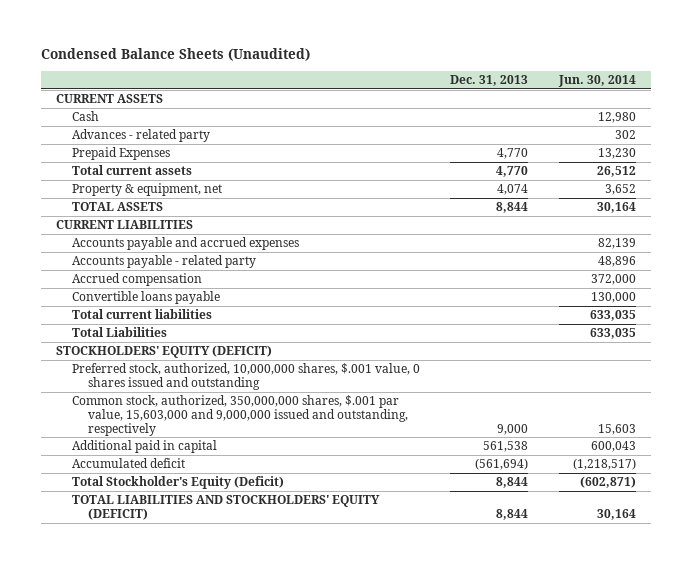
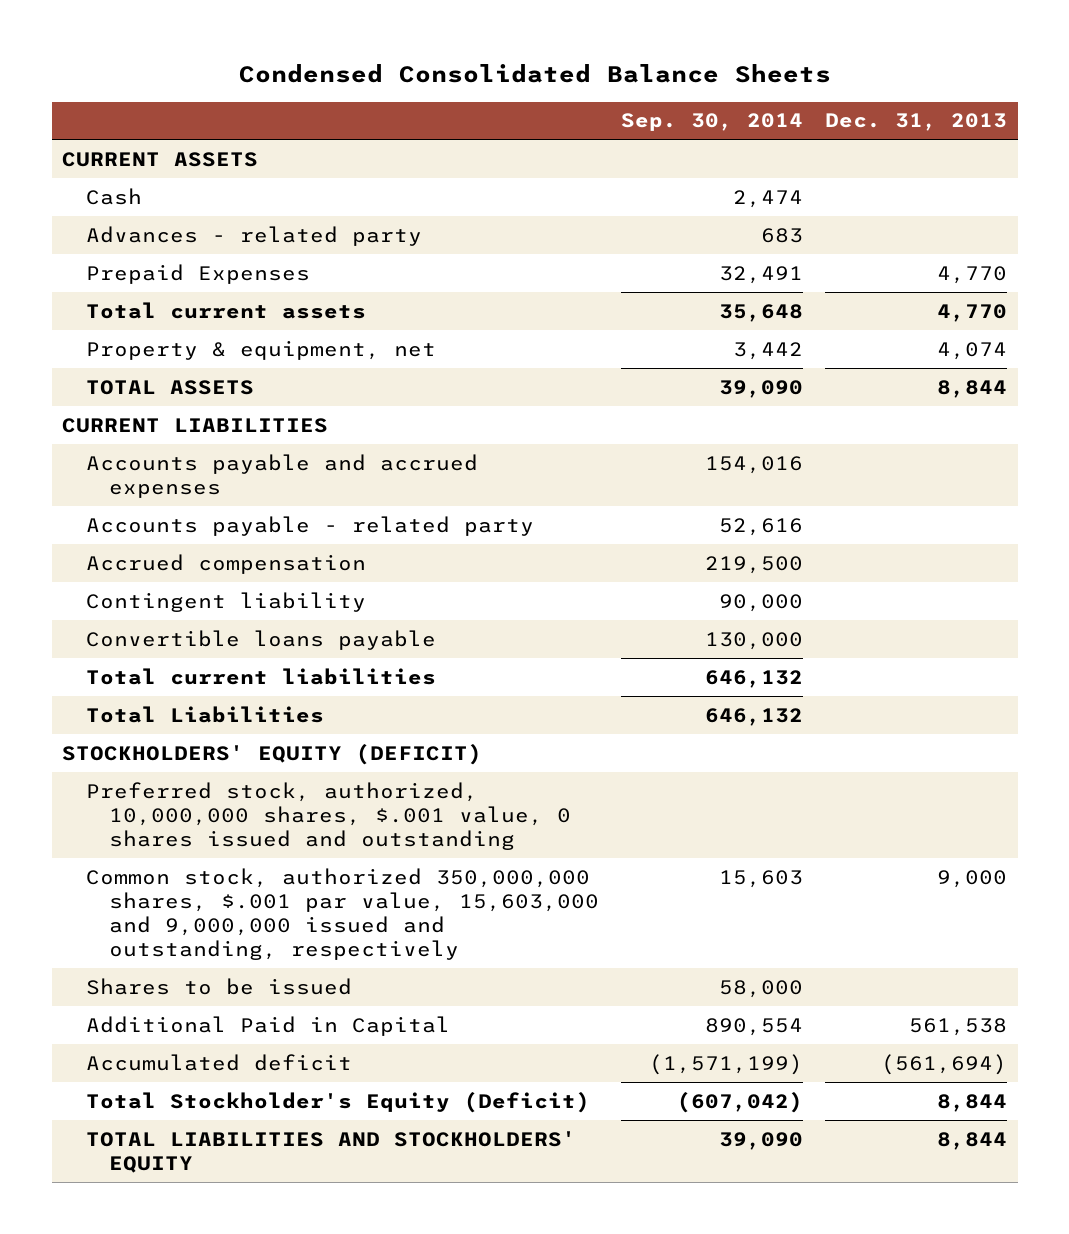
- Condensed Balance Sheets (Unaudited)
+ Condensed Consolidated Balance Sheets
- | Dec. 31, 2013 | Jun. 30, 2014
+ | Sep. 30, 2014 | Dec. 31, 2013
+ Contingent liability | 90,000 |
- Common stock, authorized, 350,000,000 shares, $.001 par value, 15,603,000 and 9,000,000 issued and outstanding, respectively | 9,000 | 15,603
- Additional paid in capital | 561,538 | 600,043
+ Common stock, authorized 350,000,000 shares, $.001 par value, 15,603,000 and 9,000,000 issued and outstanding, respectively | 15,603 | 9,000
+ Shares to be issued | 58,000 |
+ Additional Paid in Capital | 890,554 | 561,538
- TOTAL LIABILITIES AND STOCKHOLDERS' EQUITY (DEFICIT) | 8,844 | 30,164
+ TOTAL LIABILITIES AND STOCKHOLDERS' EQUITY | 39,090 | 8,844

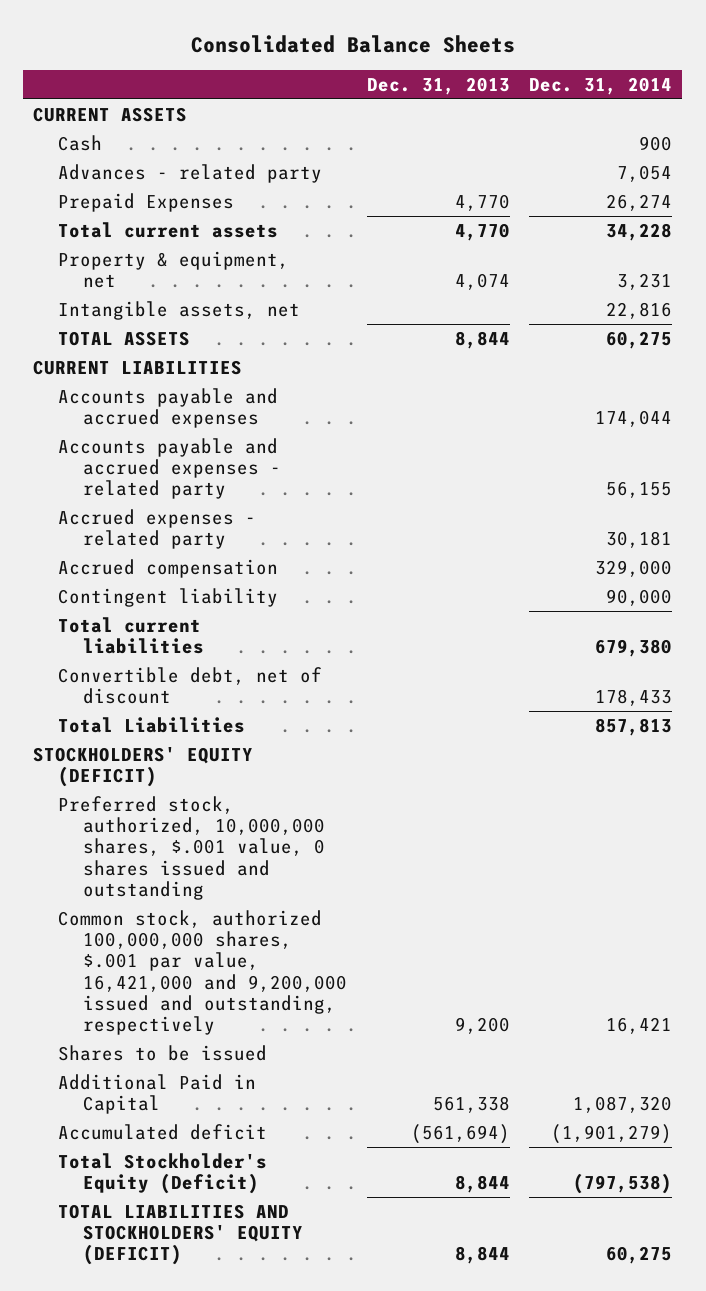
- Condensed Consolidated Balance Sheets
+ Consolidated Balance Sheets
- | Sep. 30, 2014 | Dec. 31, 2013
+ | Dec. 31, 2013 | Dec. 31, 2014
+ Intangible assets, net | | 22,816
- Accounts payable - related party | 52,616 |
+ Accounts payable and accrued expenses - related party | | 56,155
+ Accrued expenses - related party | | 30,181
- Convertible loans payable | 130,000 |
+ Convertible debt, net of discount | | 178,433
- Common stock, authorized 350,000,000 shares, $.001 par value, 15,603,000 and 9,000,000 issued and outstanding, respectively | 15,603 | 9,000
+ Common stock, authorized 100,000,000 shares, $.001 par value, 16,421,000 and 9,200,000 issued and outstanding, respectively | 9,200 | 16,421
- Additional Paid in Capital | 890,554 | 561,538
+ Additional Paid in Capital | 561,338 | 1,087,320
- TOTAL LIABILITIES AND STOCKHOLDERS' EQUITY | 39,090 | 8,844
+ TOTAL LIABILITIES AND STOCKHOLDERS' EQUITY (DEFICIT) | 8,844 | 60,275

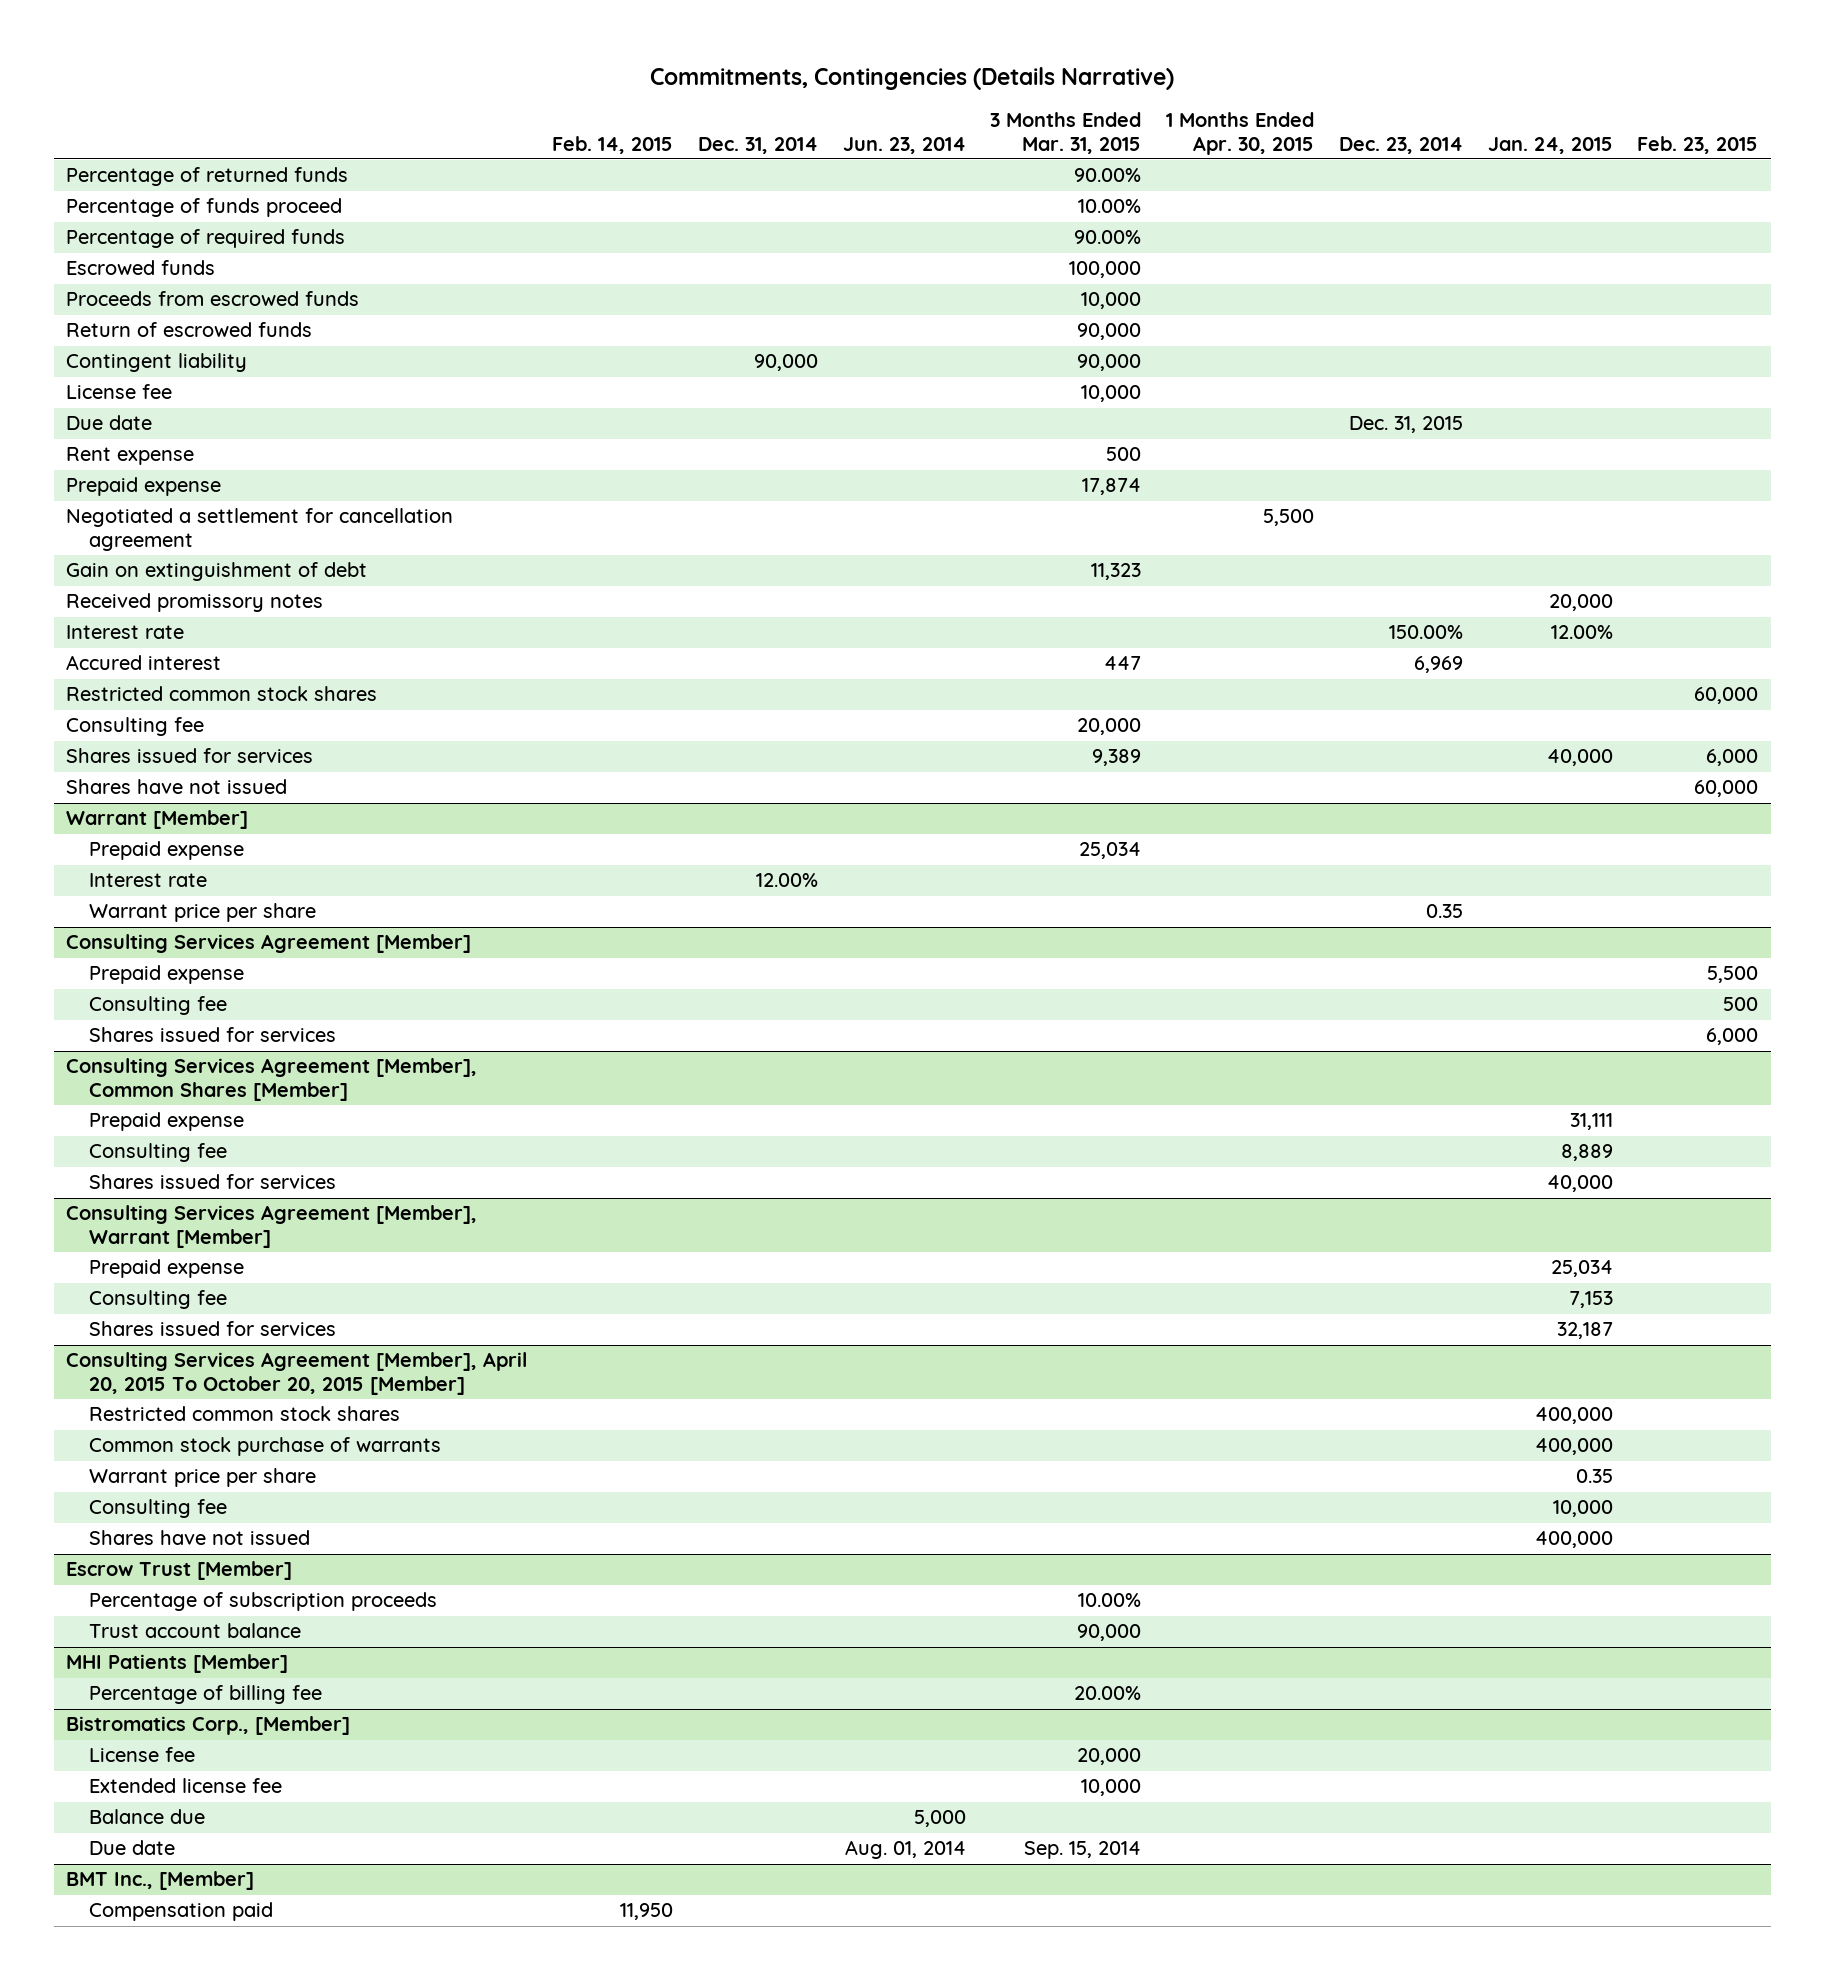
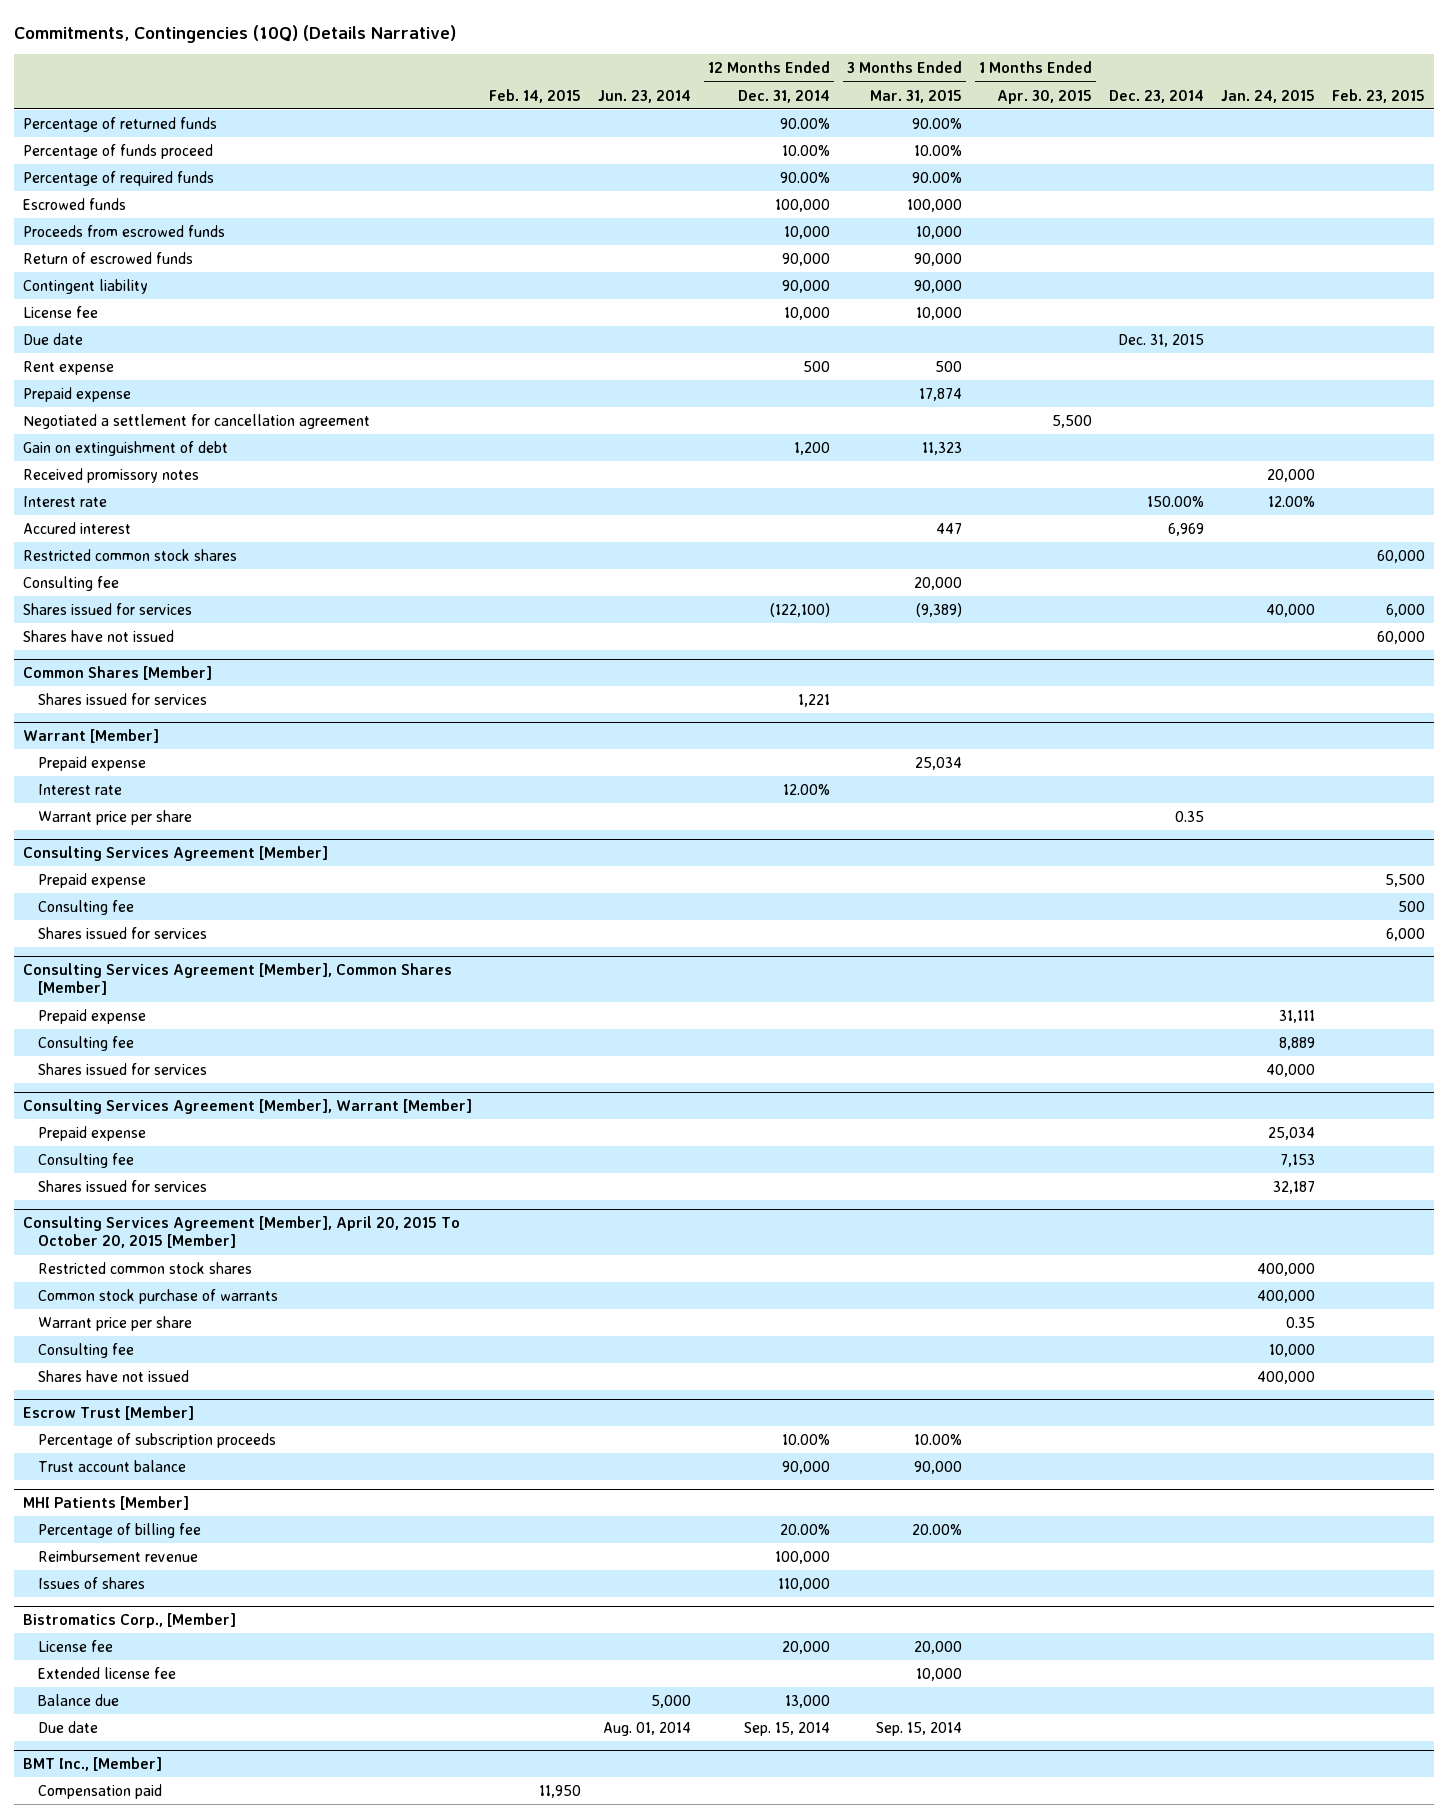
- Commitments, Contingencies (Details Narrative)
+ Commitments, Contingencies (10Q) (Details Narrative)
- | Feb. 14, 2015 | Dec. 31, 2014 | Jun. 23, 2014 | 3 Months Ended Mar. 31, 2015 | 1 Months Ended Apr. 30, 2015 | Dec. 23, 2014 | Jan. 24, 2015 | Feb. 23, 2015
+ | Feb. 14, 2015 | Jun. 23, 2014 | 12 Months Ended Dec. 31, 2014 | 3 Months Ended Mar. 31, 2015 | 1 Months Ended Apr. 30, 2015 | Dec. 23, 2014 | Jan. 24, 2015 | Feb. 23, 2015
- Shares issued for services | | | | 9,389 | | | 40,000 | 6,000
+ Shares issued for services | | | (122,100) | (9,389) | | | 40,000 | 6,000
+ Common Shares [Member]
+ Shares issued for services | | | 1,221 | | | | |
@ MHI Patients [Member]
+ Reimbursement revenue | | | 100,000 | | | | |
+ Issues of shares | | | 110,000 | | | | |

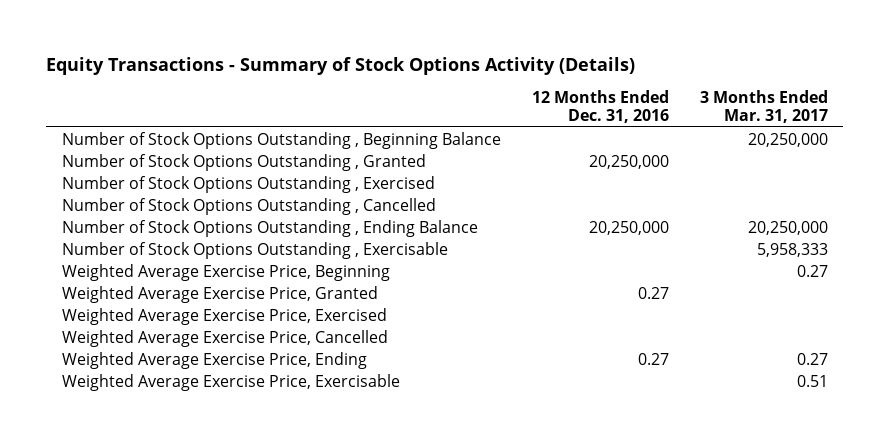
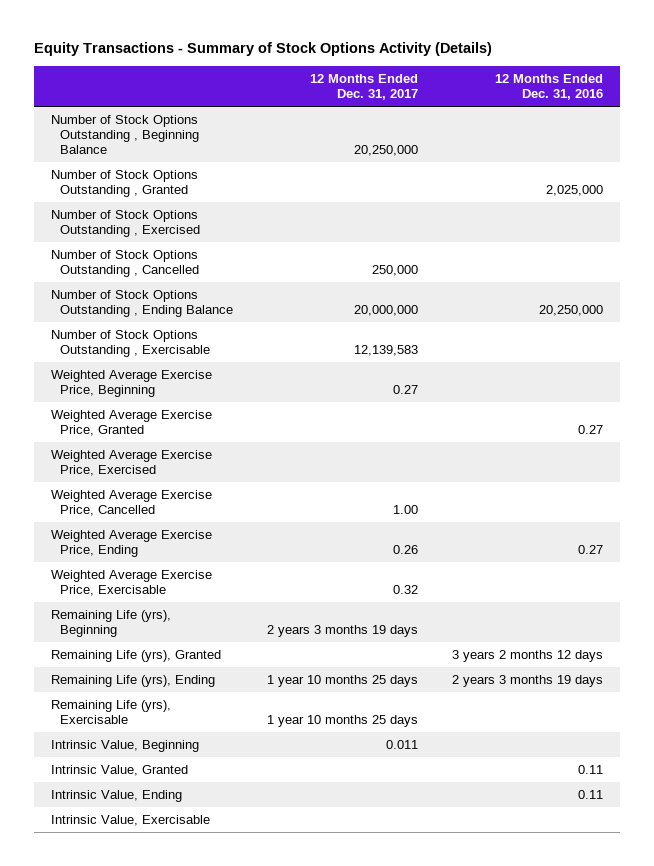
- | 12 Months Ended Dec. 31, 2016 | 3 Months Ended Mar. 31, 2017
+ | 12 Months Ended Dec. 31, 2017 | 12 Months Ended Dec. 31, 2016
- Number of Stock Options Outstanding , Granted | 20,250,000 |
+ Number of Stock Options Outstanding , Granted | | 2,025,000
+ Remaining Life (yrs), Beginning | 2 years 3 months 19 days |
+ Remaining Life (yrs), Granted | | 3 years 2 months 12 days
+ Remaining Life (yrs), Ending | 1 year 10 months 25 days | 2 years 3 months 19 days
+ Remaining Life (yrs), Exercisable | 1 year 10 months 25 days |
+ Intrinsic Value, Beginning | 0.011 |
+ Intrinsic Value, Granted | | 0.11
+ Intrinsic Value, Ending | | 0.11
+ Intrinsic Value, Exercisable

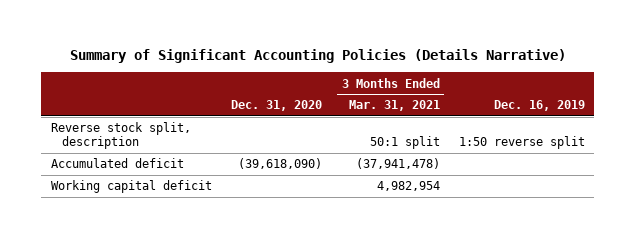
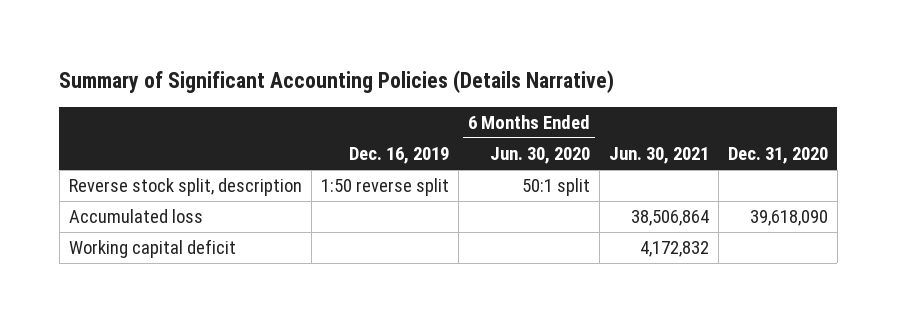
- | Dec. 31, 2020 | 3 Months Ended Mar. 31, 2021 | Dec. 16, 2019
+ | Dec. 16, 2019 | 6 Months Ended Jun. 30, 2020 | Jun. 30, 2021 | Dec. 31, 2020
- Accumulated deficit | (39,618,090) | (37,941,478) |
+ Accumulated loss | | | 38,506,864 | 39,618,090

